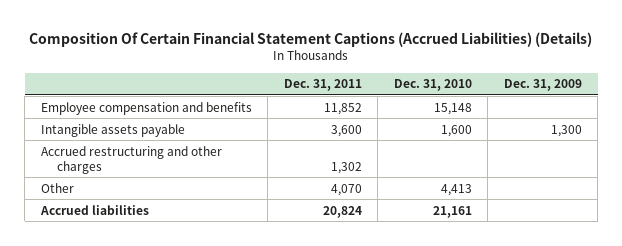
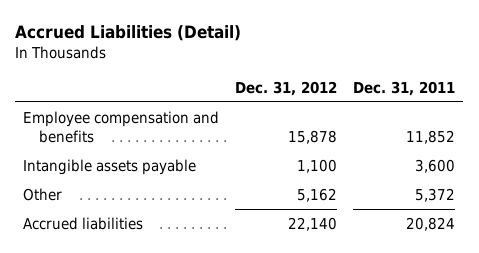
- Composition Of Certain Financial Statement Captions (Accrued Liabilities) (Details)
+ Accrued Liabilities (Detail)
- | Dec. 31, 2011 | Dec. 31, 2010 | Dec. 31, 2009
+ | Dec. 31, 2012 | Dec. 31, 2011
- Accrued restructuring and other charges | 1,302 | |
- Other | 4,070 | 4,413 |
+ Other | 5,162 | 5,372

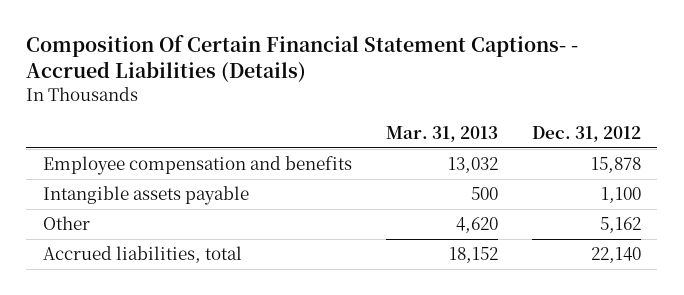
- Accrued Liabilities (Detail)
+ Composition Of Certain Financial Statement Captions- - Accrued Liabilities (Details)
- | Dec. 31, 2012 | Dec. 31, 2011
+ | Mar. 31, 2013 | Dec. 31, 2012
- Accrued liabilities | 22,140 | 20,824
+ Accrued liabilities, total | 18,152 | 22,140

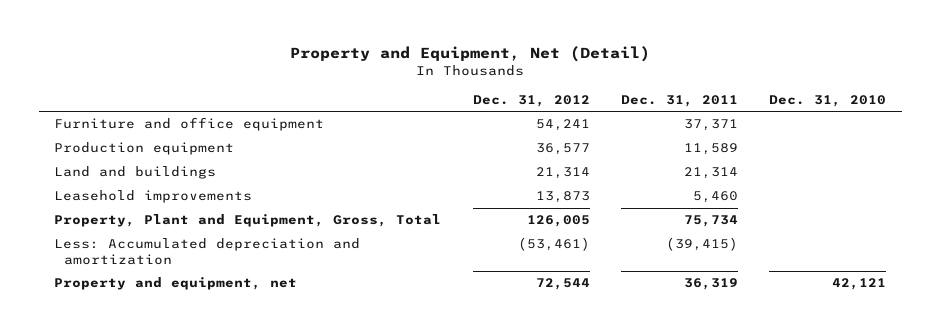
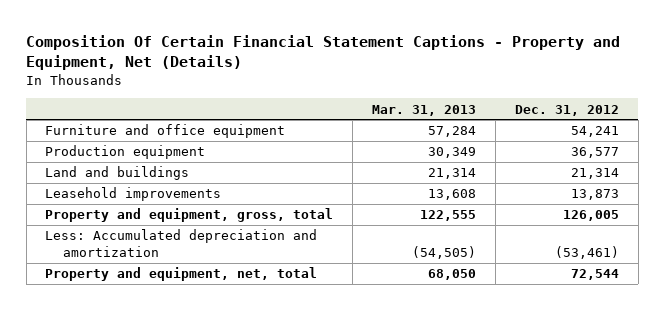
- Property and Equipment, Net (Detail)
+ Composition Of Certain Financial Statement Captions - Property and Equipment, Net (Details)
- | Dec. 31, 2012 | Dec. 31, 2011 | Dec. 31, 2010
+ | Mar. 31, 2013 | Dec. 31, 2012
- Property, Plant and Equipment, Gross, Total | 126,005 | 75,734 |
+ Property and equipment, gross, total | 122,555 | 126,005
- Property and equipment, net | 72,544 | 36,319 | 42,121
+ Property and equipment, net, total | 68,050 | 72,544

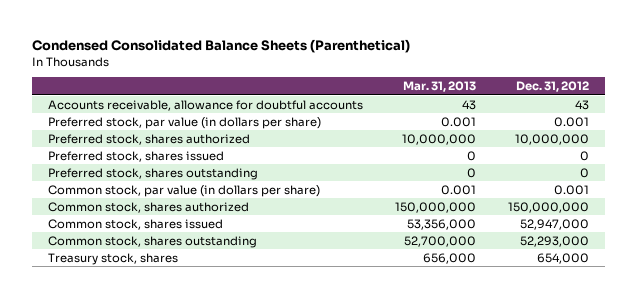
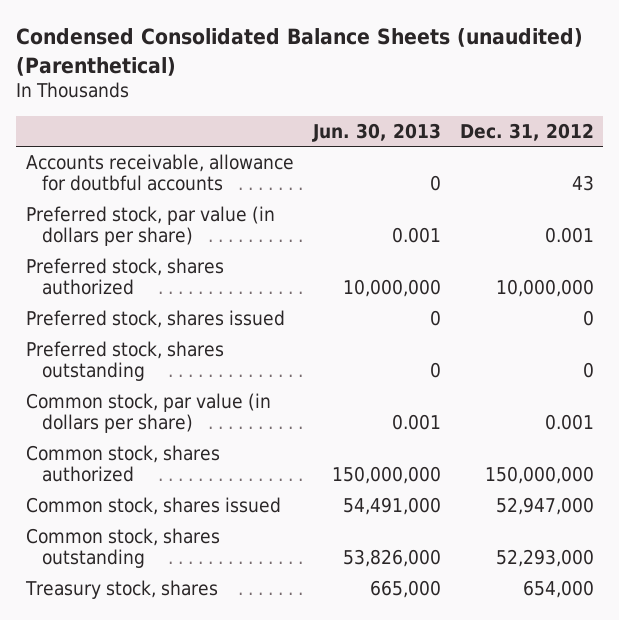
- Condensed Consolidated Balance Sheets (Parenthetical)
+ Condensed Consolidated Balance Sheets (unaudited) (Parenthetical)
- | Mar. 31, 2013 | Dec. 31, 2012
+ | Jun. 30, 2013 | Dec. 31, 2012
- Accounts receivable, allowance for doubtful accounts | 43 | 43
+ Accounts receivable, allowance for doutbful accounts | 0 | 43

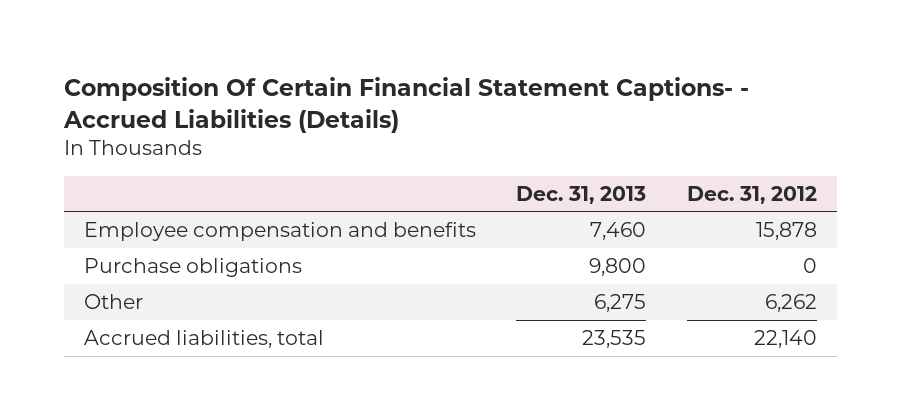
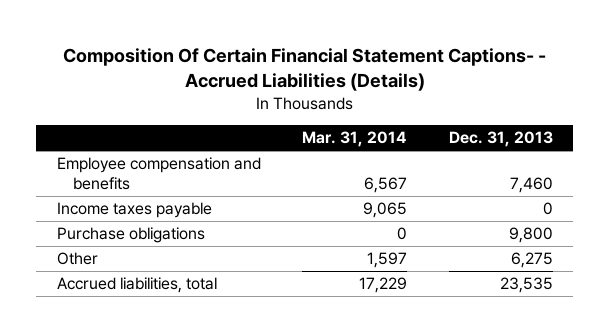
- | Dec. 31, 2013 | Dec. 31, 2012
+ | Mar. 31, 2014 | Dec. 31, 2013
+ Income taxes payable | 9,065 | 0

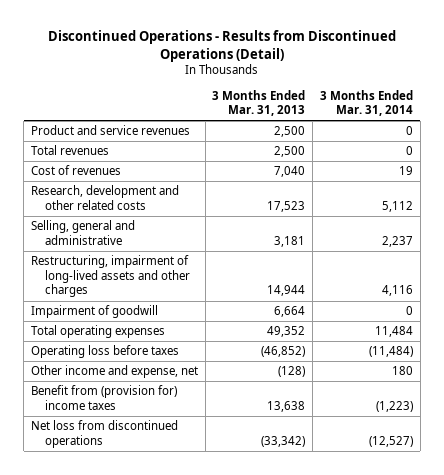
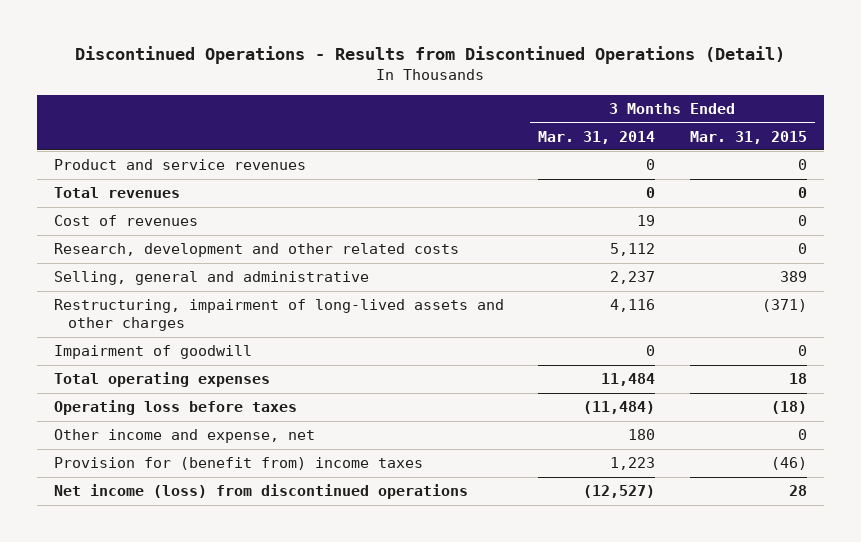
- | 3 Months Ended Mar. 31, 2013 | 3 Months Ended Mar. 31, 2014
+ | 3 Months Ended Mar. 31, 2014 | 3 Months Ended Mar. 31, 2015
- Benefit from (provision for) income taxes | 13,638 | (1,223)
- Net loss from discontinued operations | (33,342) | (12,527)
+ Provision for (benefit from) income taxes | 1,223 | (46)
+ Net income (loss) from discontinued operations | (12,527) | 28

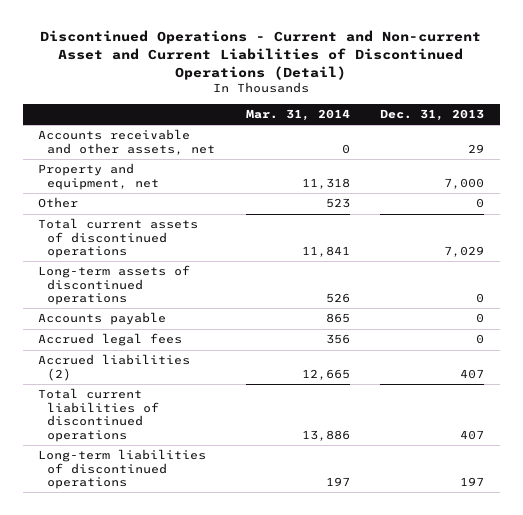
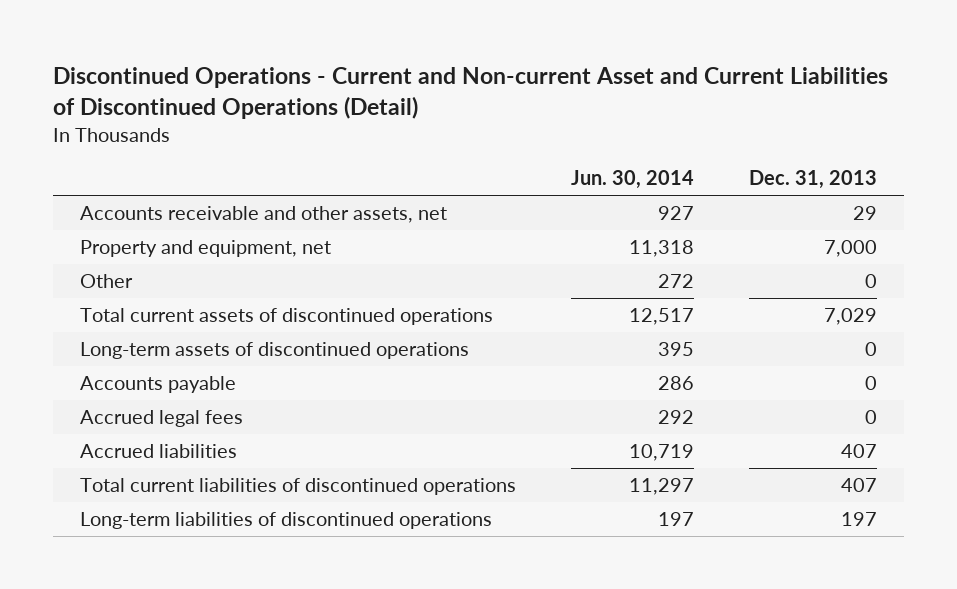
- | Mar. 31, 2014 | Dec. 31, 2013
+ | Jun. 30, 2014 | Dec. 31, 2013
- Accrued liabilities (2) | 12,665 | 407
+ Accrued liabilities | 10,719 | 407

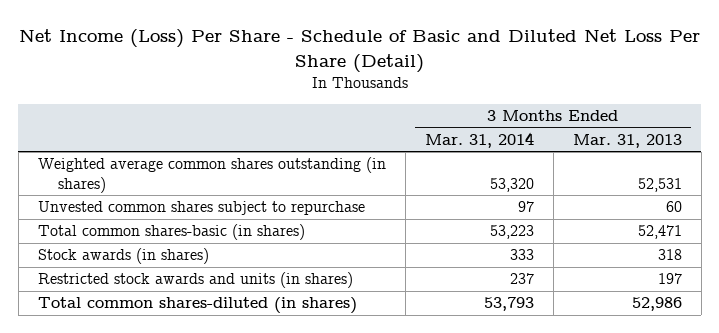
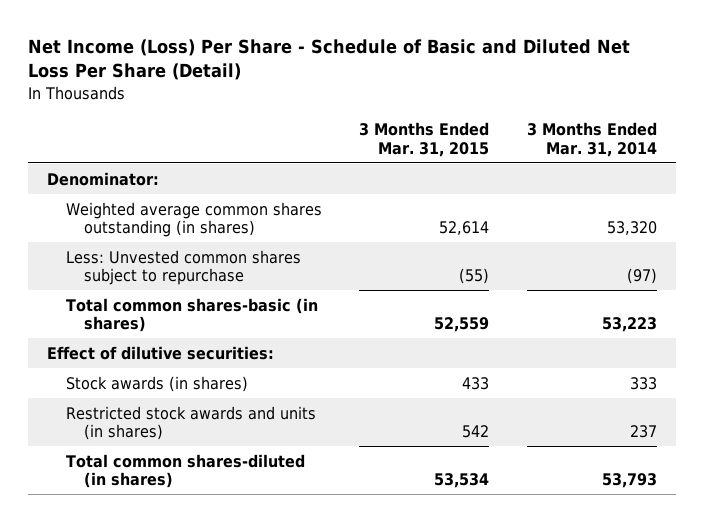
- | 3 Months Ended Mar. 31, 2014 | 3 Months Ended Mar. 31, 2013
+ | 3 Months Ended Mar. 31, 2015 | 3 Months Ended Mar. 31, 2014
+ Denominator:
- Unvested common shares subject to repurchase | 97 | 60
+ Less: Unvested common shares subject to repurchase | (55) | (97)
+ Effect of dilutive securities:

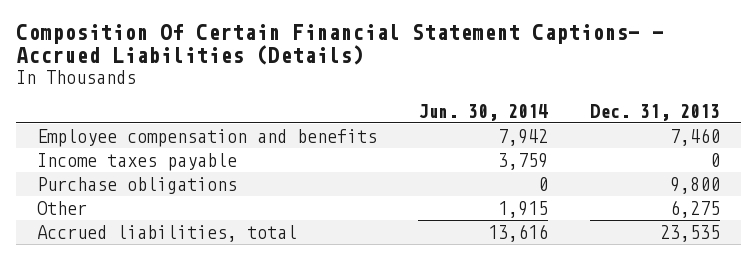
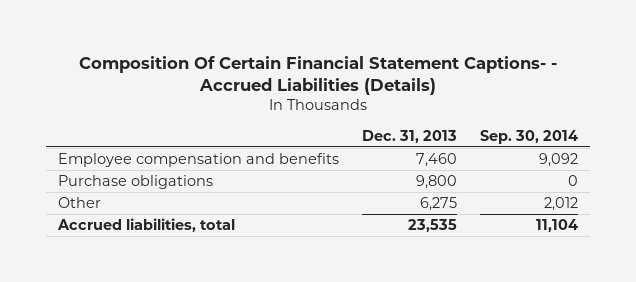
- | Jun. 30, 2014 | Dec. 31, 2013
+ | Dec. 31, 2013 | Sep. 30, 2014
- Income taxes payable | 3,759 | 0

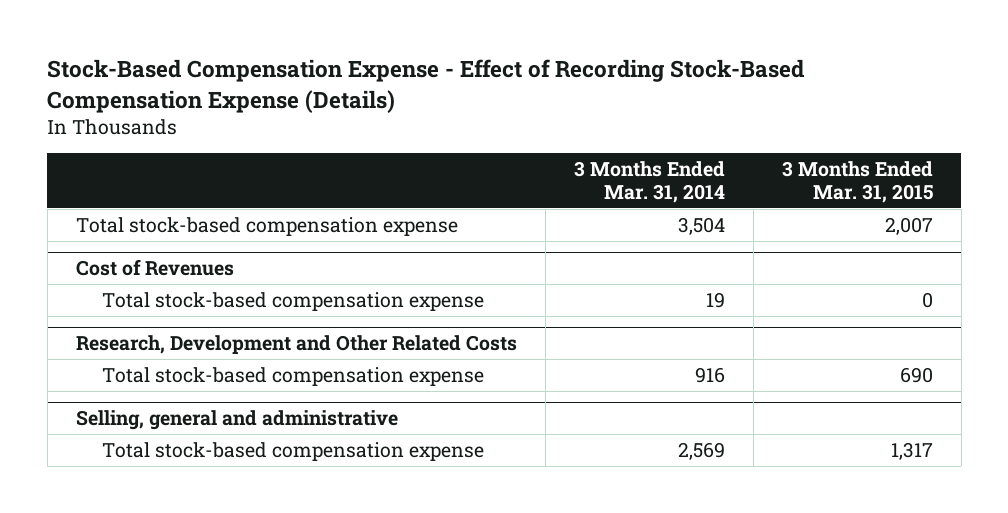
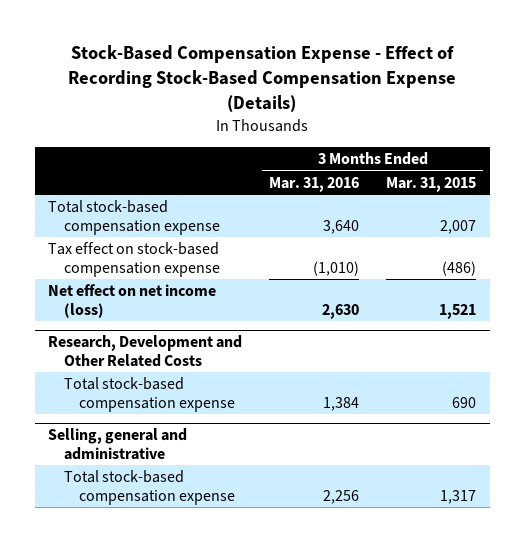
- | 3 Months Ended Mar. 31, 2014 | 3 Months Ended Mar. 31, 2015
+ | 3 Months Ended Mar. 31, 2016 | 3 Months Ended Mar. 31, 2015
- Cost of Revenues
- Total stock-based compensation expense | 19 | 0
+ Tax effect on stock-based compensation expense | (1,010) | (486)
+ Net effect on net income (loss) | 2,630 | 1,521

